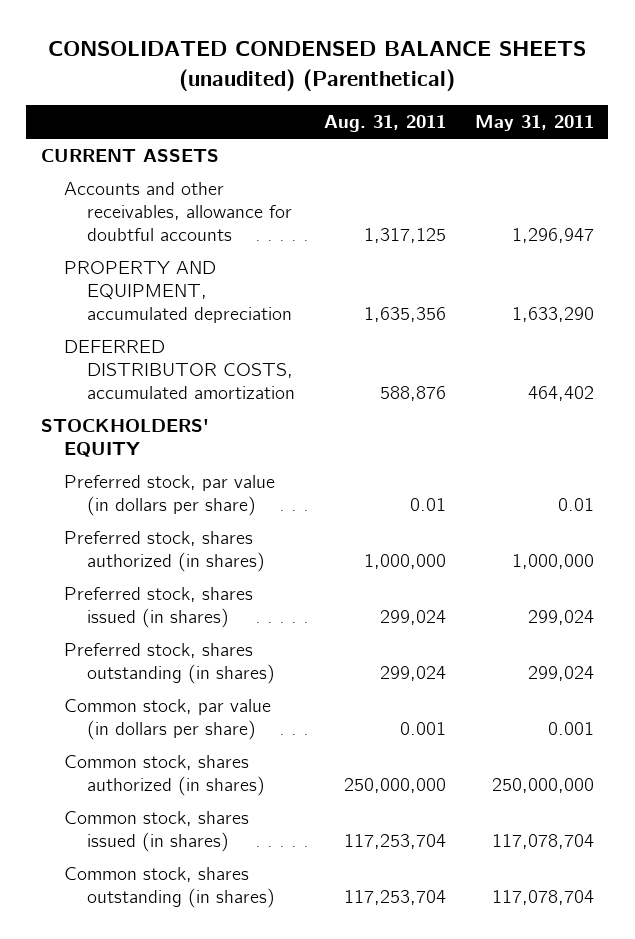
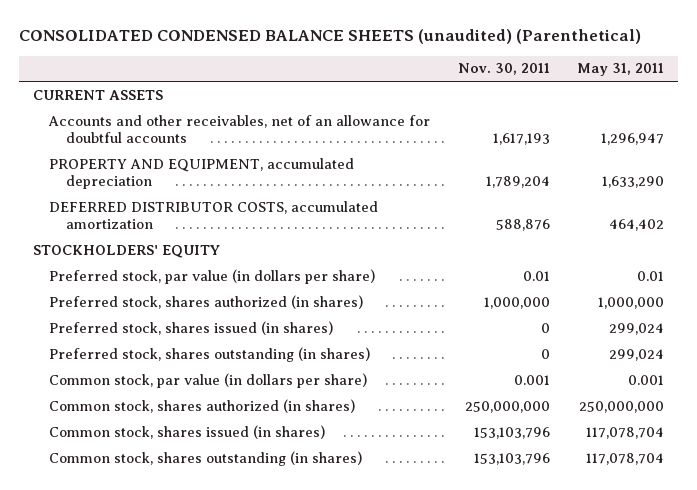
- | Aug. 31, 2011 | May 31, 2011
+ | Nov. 30, 2011 | May 31, 2011
- Accounts and other receivables, allowance for doubtful accounts | 1,317,125 | 1,296,947
+ Accounts and other receivables, net of an allowance for doubtful accounts | 1,617,193 | 1,296,947

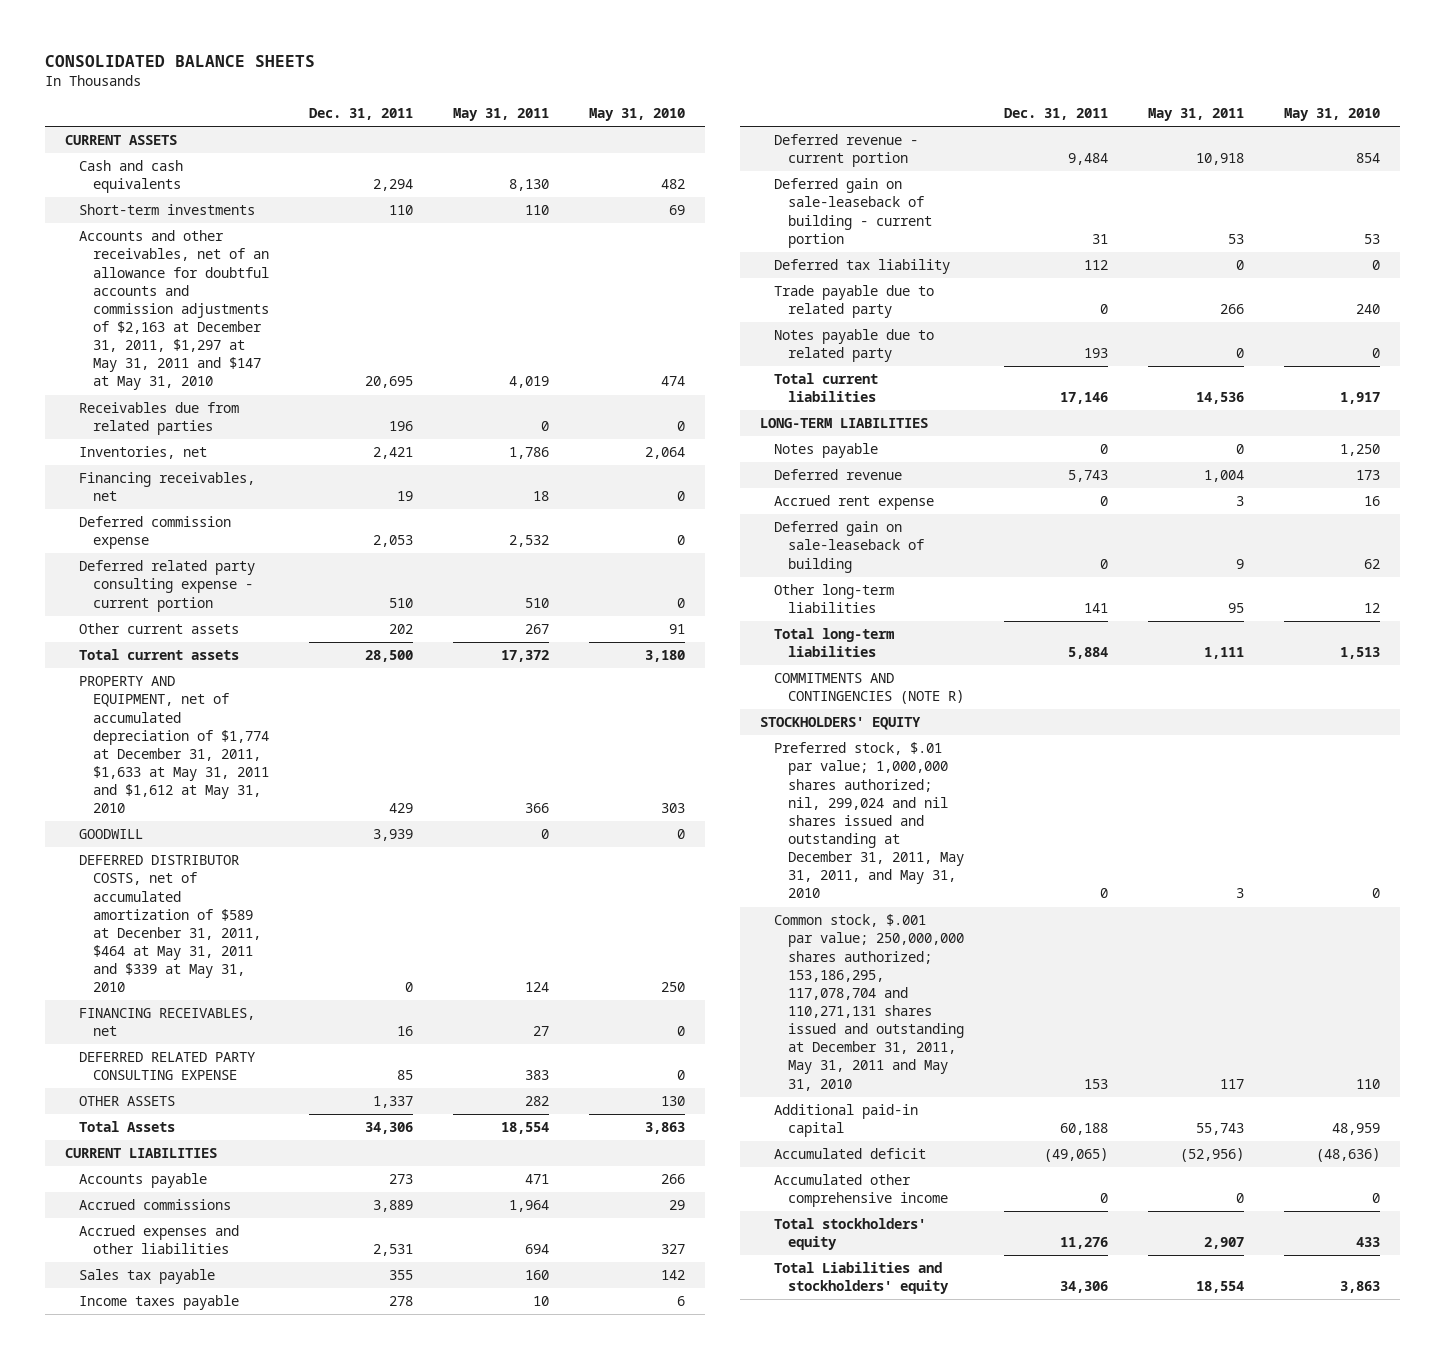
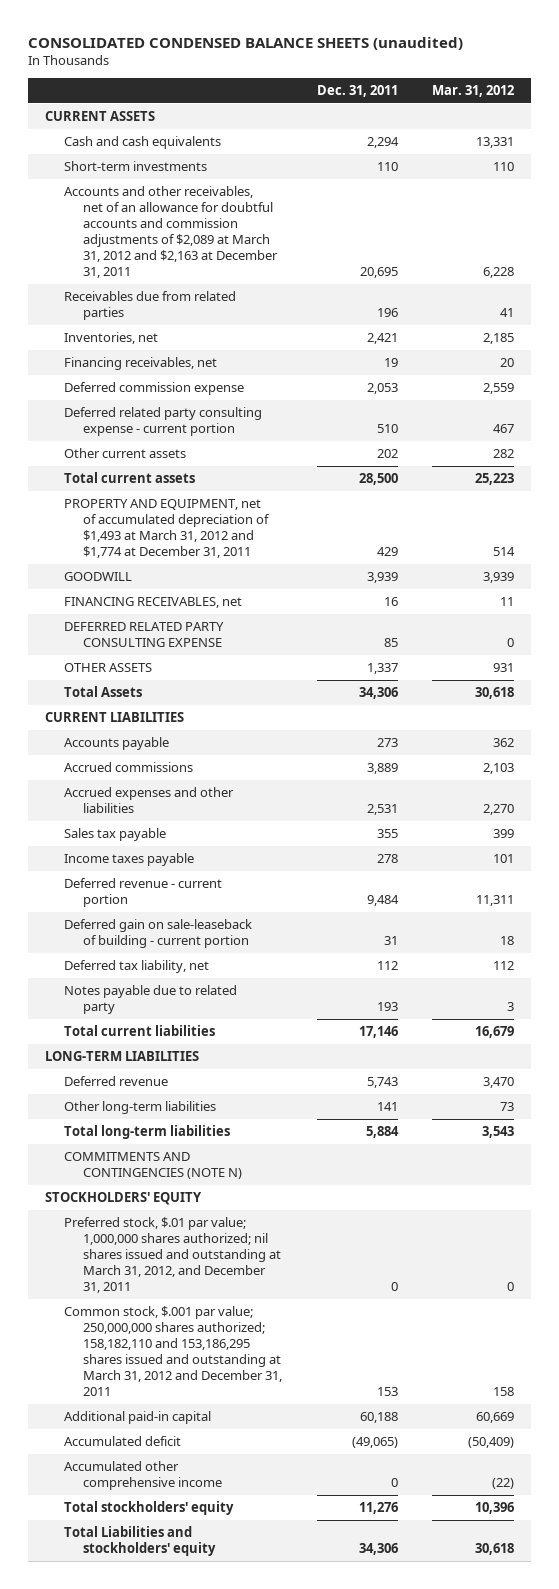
- CONSOLIDATED BALANCE SHEETS
+ CONSOLIDATED CONDENSED BALANCE SHEETS (unaudited)
- | Dec. 31, 2011 | May 31, 2011 | May 31, 2010
+ | Dec. 31, 2011 | Mar. 31, 2012
- Accounts and other receivables, net of an allowance for doubtful accounts and commission adjustments of $2,163 at December 31, 2011, $1,297 at May 31, 2011 and $147 at May 31, 2010 | 20,695 | 4,019 | 474
+ Accounts and other receivables, net of an allowance for doubtful accounts and commission adjustments of $2,089 at March 31, 2012 and $2,163 at December 31, 2011 | 20,695 | 6,228
- PROPERTY AND EQUIPMENT, net of accumulated depreciation of $1,774 at December 31, 2011, $1,633 at May 31, 2011 and $1,612 at May 31, 2010 | 429 | 366 | 303
+ PROPERTY AND EQUIPMENT, net of accumulated depreciation of $1,493 at March 31, 2012 and $1,774 at December 31, 2011 | 429 | 514
- DEFERRED DISTRIBUTOR COSTS, net of accumulated amortization of $589 at Decenber 31, 2011, $464 at May 31, 2011 and $339 at May 31, 2010 | 0 | 124 | 250
- Deferred tax liability | 112 | 0 | 0
- Trade payable due to related party | 0 | 266 | 240
+ Deferred tax liability, net | 112 | 112
- Notes payable | 0 | 0 | 1,250
- Accrued rent expense | 0 | 3 | 16
- Deferred gain on sale-leaseback of building | 0 | 9 | 62
- COMMITMENTS AND CONTINGENCIES (NOTE R)
+ COMMITMENTS AND CONTINGENCIES (NOTE N)
- Preferred stock, $.01 par value; 1,000,000 shares authorized; nil, 299,024 and nil shares issued and outstanding at December 31, 2011, May 31, 2011, and May 31, 2010 | 0 | 3 | 0
- Common stock, $.001 par value; 250,000,000 shares authorized; 153,186,295, 117,078,704 and 110,271,131 shares issued and outstanding at December 31, 2011, May 31, 2011 and May 31, 2010 | 153 | 117 | 110
+ Preferred stock, $.01 par value; 1,000,000 shares authorized; nil shares issued and outstanding at March 31, 2012, and December 31, 2011 | 0 | 0
+ Common stock, $.001 par value; 250,000,000 shares authorized; 158,182,110 and 153,186,295 shares issued and outstanding at March 31, 2012 and December 31, 2011 | 153 | 158

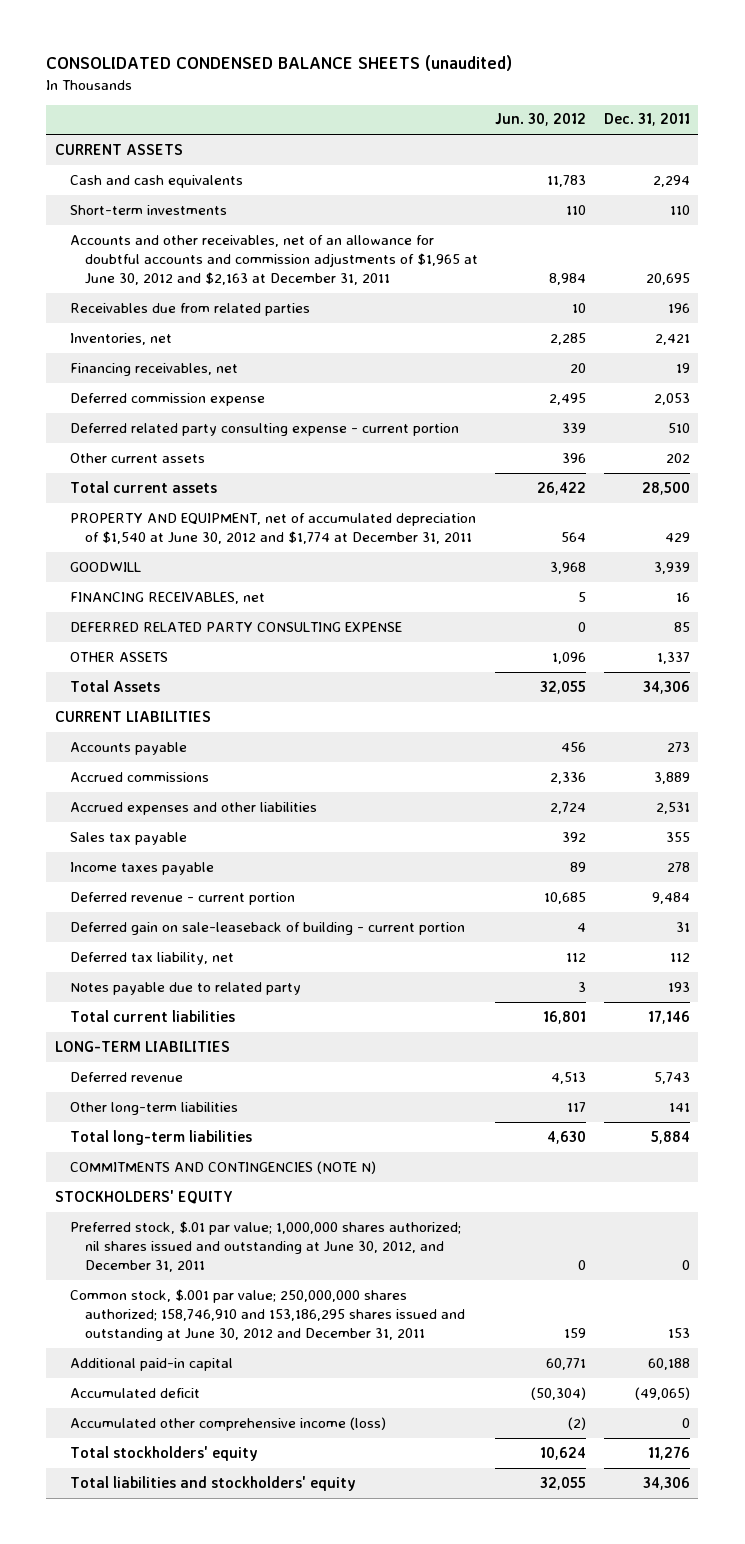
- | Dec. 31, 2011 | Mar. 31, 2012
+ | Jun. 30, 2012 | Dec. 31, 2011
- Accounts and other receivables, net of an allowance for doubtful accounts and commission adjustments of $2,089 at March 31, 2012 and $2,163 at December 31, 2011 | 20,695 | 6,228
+ Accounts and other receivables, net of an allowance for doubtful accounts and commission adjustments of $1,965 at June 30, 2012 and $2,163 at December 31, 2011 | 8,984 | 20,695
- PROPERTY AND EQUIPMENT, net of accumulated depreciation of $1,493 at March 31, 2012 and $1,774 at December 31, 2011 | 429 | 514
+ PROPERTY AND EQUIPMENT, net of accumulated depreciation of $1,540 at June 30, 2012 and $1,774 at December 31, 2011 | 564 | 429
- Preferred stock, $.01 par value; 1,000,000 shares authorized; nil shares issued and outstanding at March 31, 2012, and December 31, 2011 | 0 | 0
- Common stock, $.001 par value; 250,000,000 shares authorized; 158,182,110 and 153,186,295 shares issued and outstanding at March 31, 2012 and December 31, 2011 | 153 | 158
+ Preferred stock, $.01 par value; 1,000,000 shares authorized; nil shares issued and outstanding at June 30, 2012, and December 31, 2011 | 0 | 0
+ Common stock, $.001 par value; 250,000,000 shares authorized; 158,746,910 and 153,186,295 shares issued and outstanding at June 30, 2012 and December 31, 2011 | 159 | 153
- Accumulated other comprehensive income | 0 | (22)
+ Accumulated other comprehensive income (loss) | (2) | 0
- Total Liabilities and stockholders' equity | 34,306 | 30,618
+ Total liabilities and stockholders' equity | 32,055 | 34,306

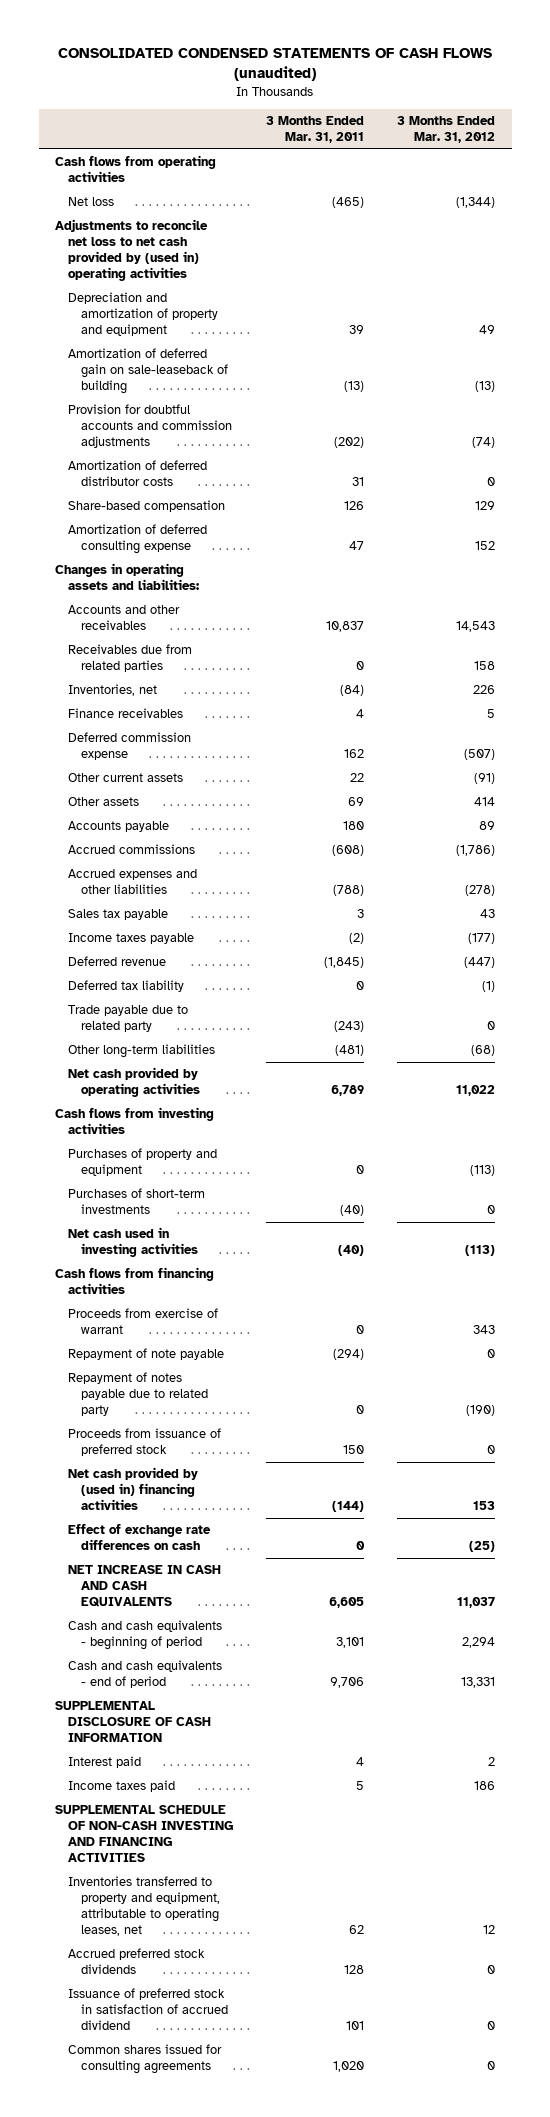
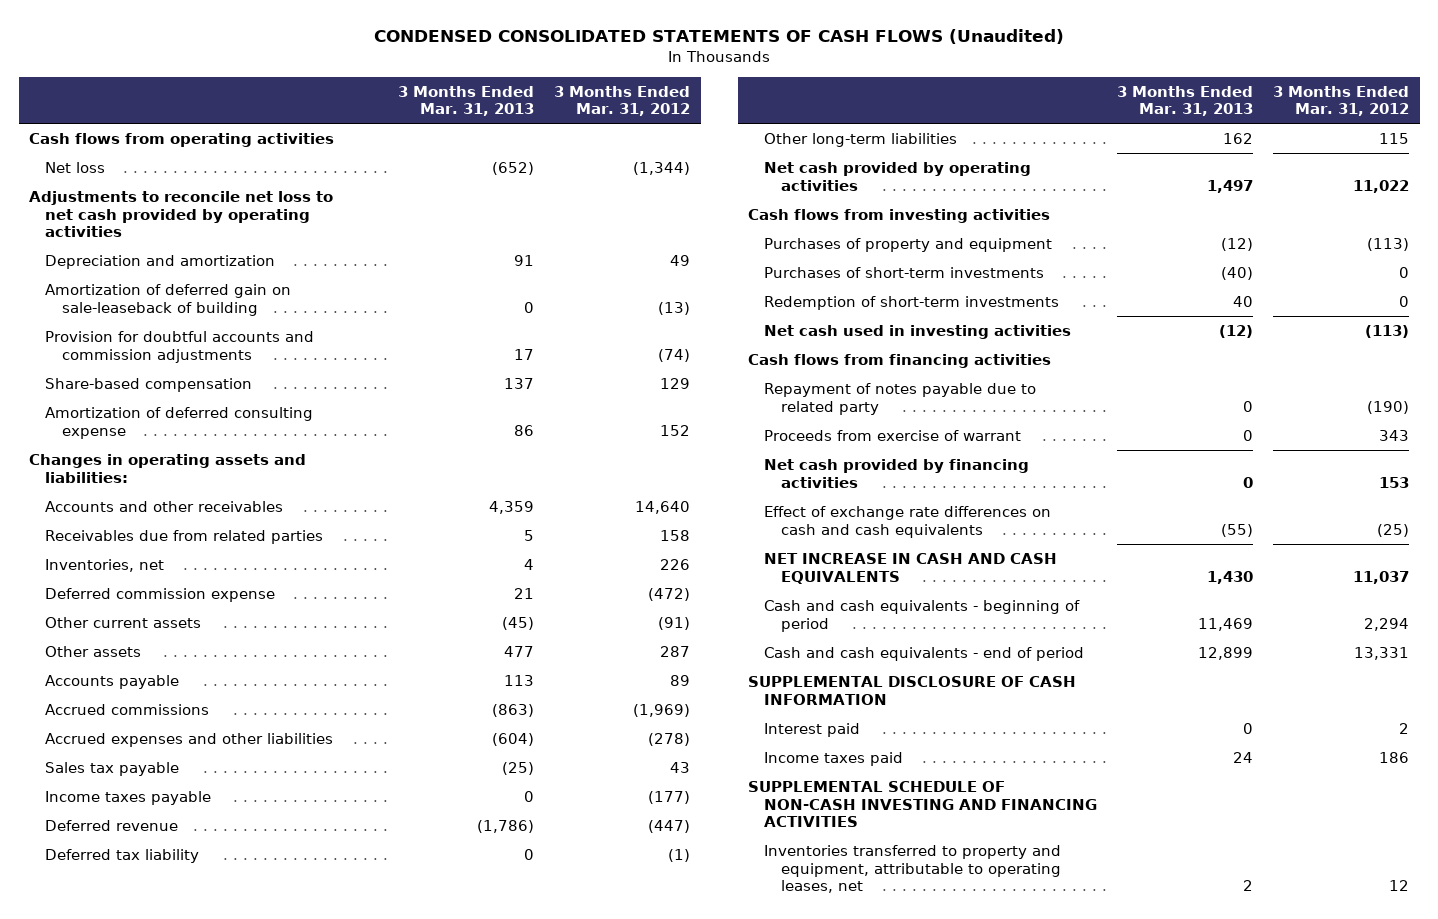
- CONSOLIDATED CONDENSED STATEMENTS OF CASH FLOWS (unaudited)
+ CONDENSED CONSOLIDATED STATEMENTS OF CASH FLOWS (Unaudited)
- | 3 Months Ended Mar. 31, 2011 | 3 Months Ended Mar. 31, 2012
+ | 3 Months Ended Mar. 31, 2013 | 3 Months Ended Mar. 31, 2012
- Adjustments to reconcile net loss to net cash provided by (used in) operating activities
- Depreciation and amortization of property and equipment | 39 | 49
+ Adjustments to reconcile net loss to net cash provided by operating activities
+ Depreciation and amortization | 91 | 49
- Amortization of deferred distributor costs | 31 | 0
- Accounts and other receivables | 10,837 | 14,543
+ Accounts and other receivables | 4,359 | 14,640
- Finance receivables | 4 | 5
- Deferred commission expense | 162 | (507)
+ Deferred commission expense | 21 | (472)
- Other assets | 69 | 414
+ Other assets | 477 | 287
- Accrued commissions | (608) | (1,786)
+ Accrued commissions | (863) | (1,969)
- Trade payable due to related party | (243) | 0
- Other long-term liabilities | (481) | (68)
+ Other long-term liabilities | 162 | 115
+ Redemption of short-term investments | 40 | 0
- Repayment of note payable | (294) | 0
- Proceeds from issuance of preferred stock | 150 | 0
- Net cash provided by (used in) financing activities | (144) | 153
- Effect of exchange rate differences on cash | 0 | (25)
moved down: Proceeds from exercise of warrant | 0 | 343
+ Net cash provided by financing activities | 0 | 153
+ Effect of exchange rate differences on cash and cash equivalents | (55) | (25)
- Accrued preferred stock dividends | 128 | 0
- Issuance of preferred stock in satisfaction of accrued dividend | 101 | 0
- Common shares issued for consulting agreements | 1,020 | 0

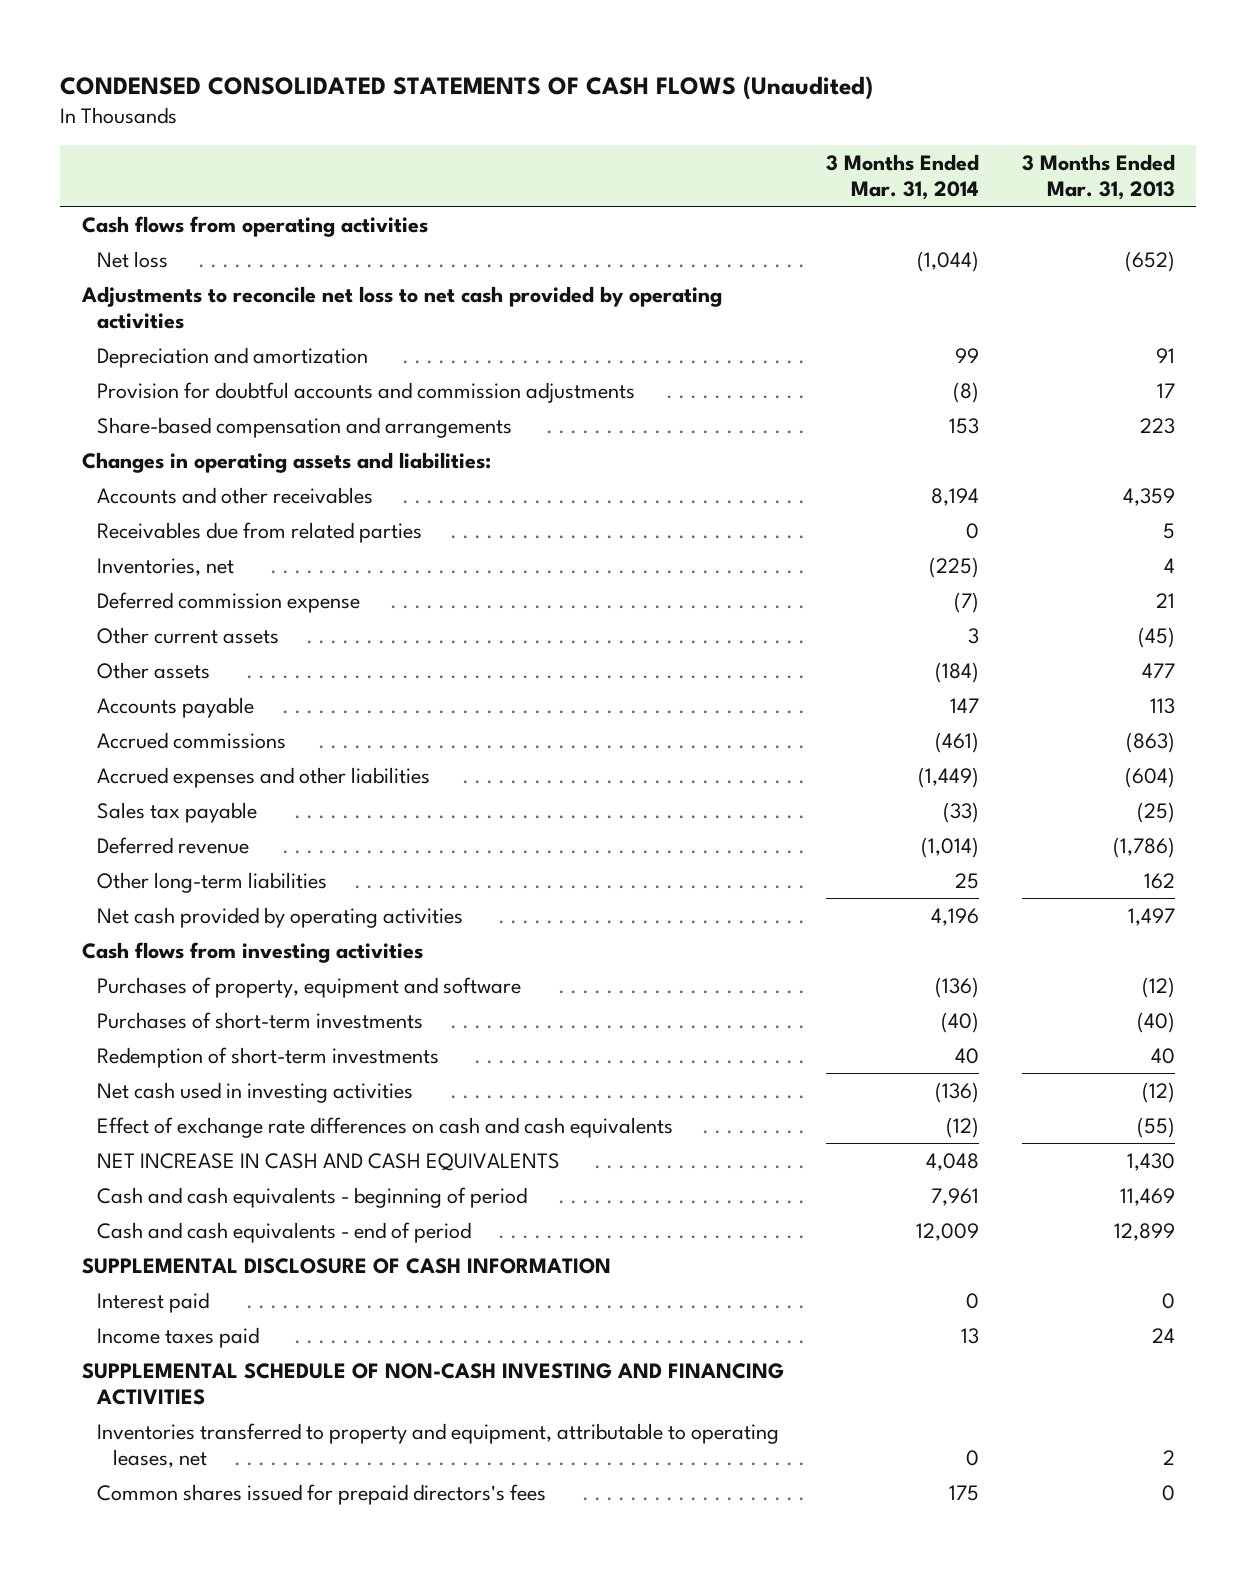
- | 3 Months Ended Mar. 31, 2013 | 3 Months Ended Mar. 31, 2012
+ | 3 Months Ended Mar. 31, 2014 | 3 Months Ended Mar. 31, 2013
- Amortization of deferred gain on sale-leaseback of building | 0 | (13)
- Share-based compensation | 137 | 129
- Amortization of deferred consulting expense | 86 | 152
+ Share-based compensation and arrangements | 153 | 223
- Income taxes payable | 0 | (177)
- Deferred tax liability | 0 | (1)
- Purchases of property and equipment | (12) | (113)
+ Purchases of property, equipment and software | (136) | (12)
- Cash flows from financing activities
- Repayment of notes payable due to related party | 0 | (190)
- Proceeds from exercise of warrant | 0 | 343
- Net cash provided by financing activities | 0 | 153
+ Common shares issued for prepaid directors's fees | 175 | 0

